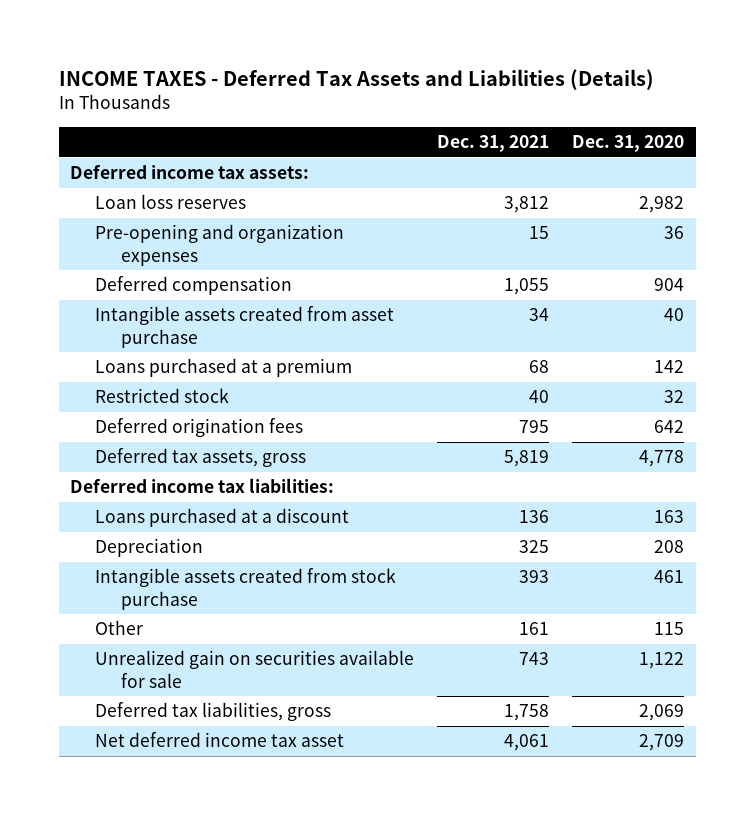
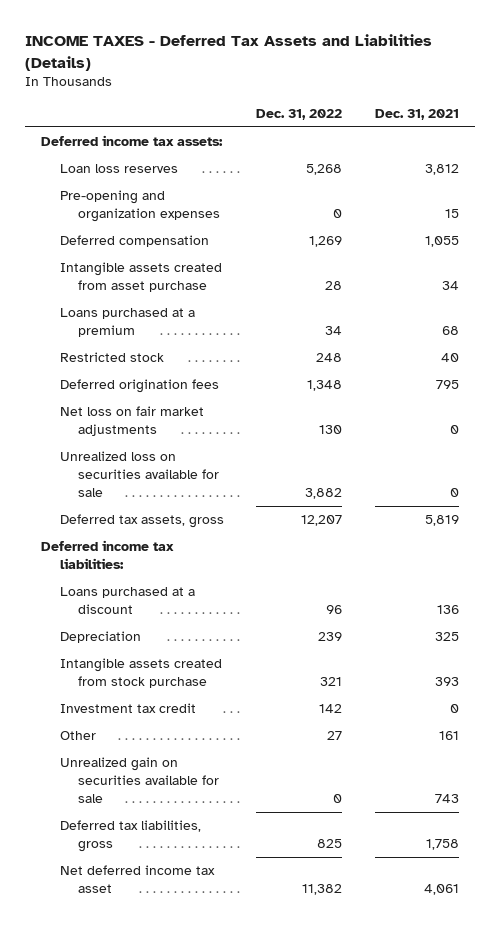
- | Dec. 31, 2021 | Dec. 31, 2020
+ | Dec. 31, 2022 | Dec. 31, 2021
+ Net loss on fair market adjustments | 130 | 0
+ Unrealized loss on securities available for sale | 3,882 | 0
+ Investment tax credit | 142 | 0

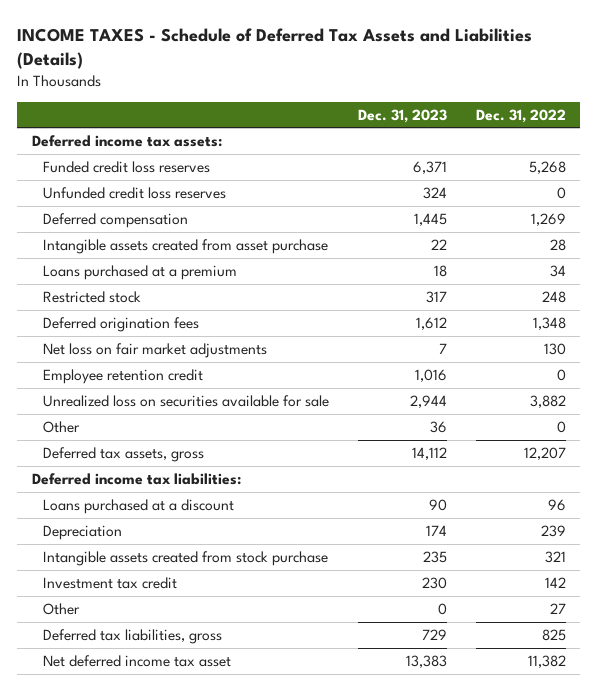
- INCOME TAXES - Deferred Tax Assets and Liabilities (Details)
+ INCOME TAXES - Schedule of Deferred Tax Assets and Liabilities (Details)
- | Dec. 31, 2022 | Dec. 31, 2021
+ | Dec. 31, 2023 | Dec. 31, 2022
- Loan loss reserves | 5,268 | 3,812
- Pre-opening and organization expenses | 0 | 15
+ Funded credit loss reserves | 6,371 | 5,268
+ Unfunded credit loss reserves | 324 | 0
+ Employee retention credit | 1,016 | 0
+ Other | 36 | 0
- Unrealized gain on securities available for sale | 0 | 743

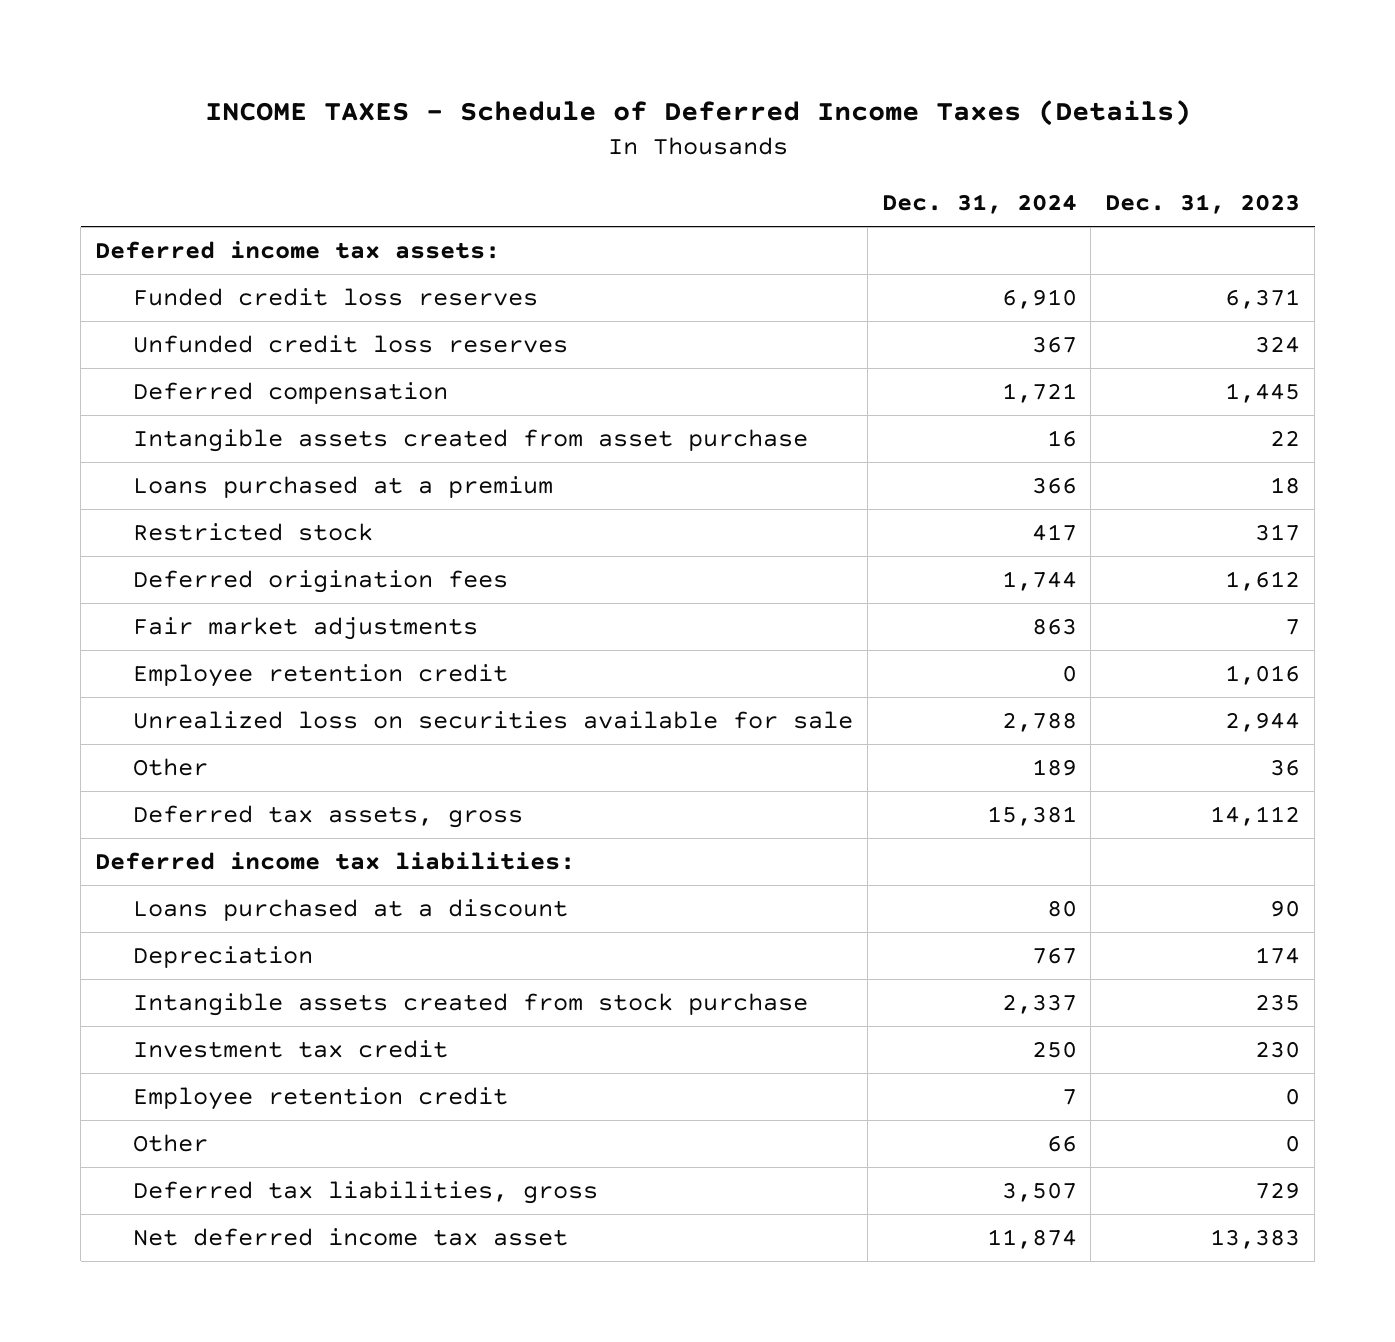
- INCOME TAXES - Schedule of Deferred Tax Assets and Liabilities (Details)
+ INCOME TAXES - Schedule of Deferred Income Taxes (Details)
- | Dec. 31, 2023 | Dec. 31, 2022
+ | Dec. 31, 2024 | Dec. 31, 2023
- Net loss on fair market adjustments | 7 | 130
+ Fair market adjustments | 863 | 7
+ Employee retention credit | 7 | 0

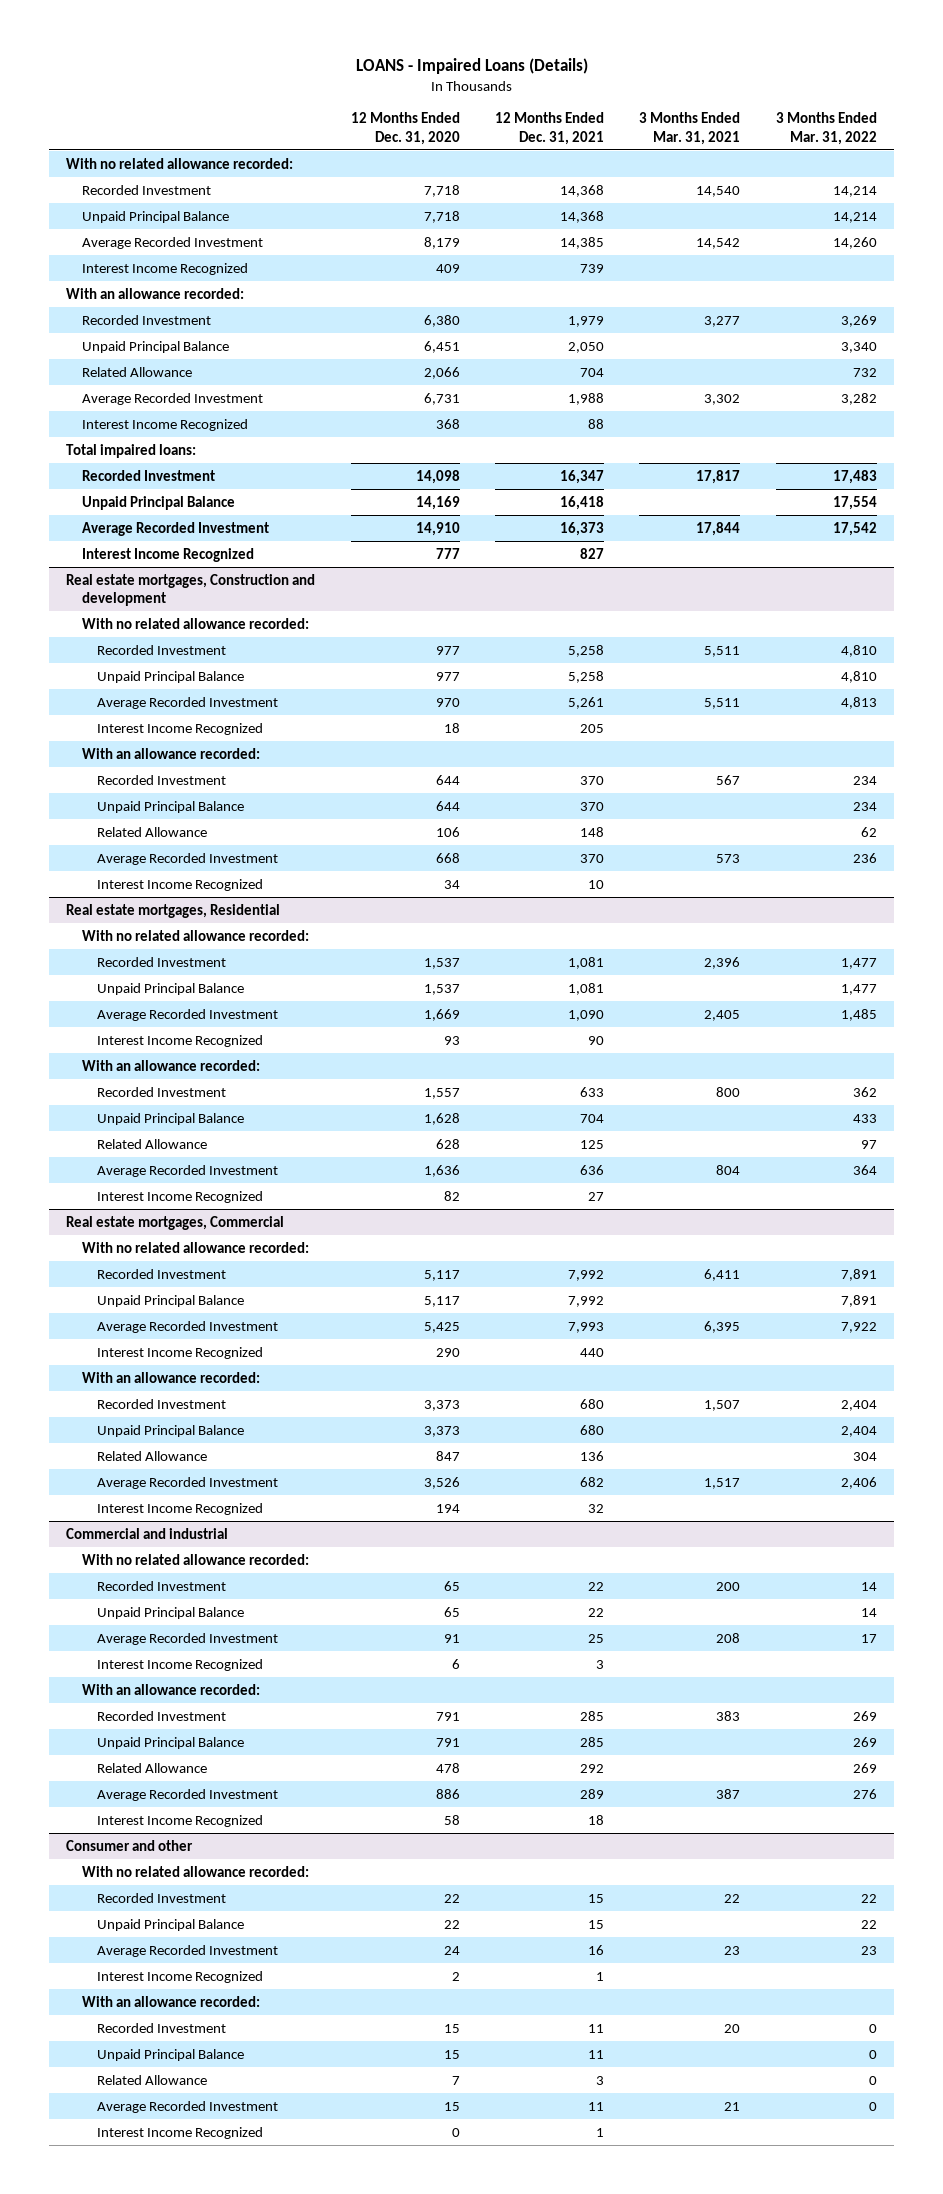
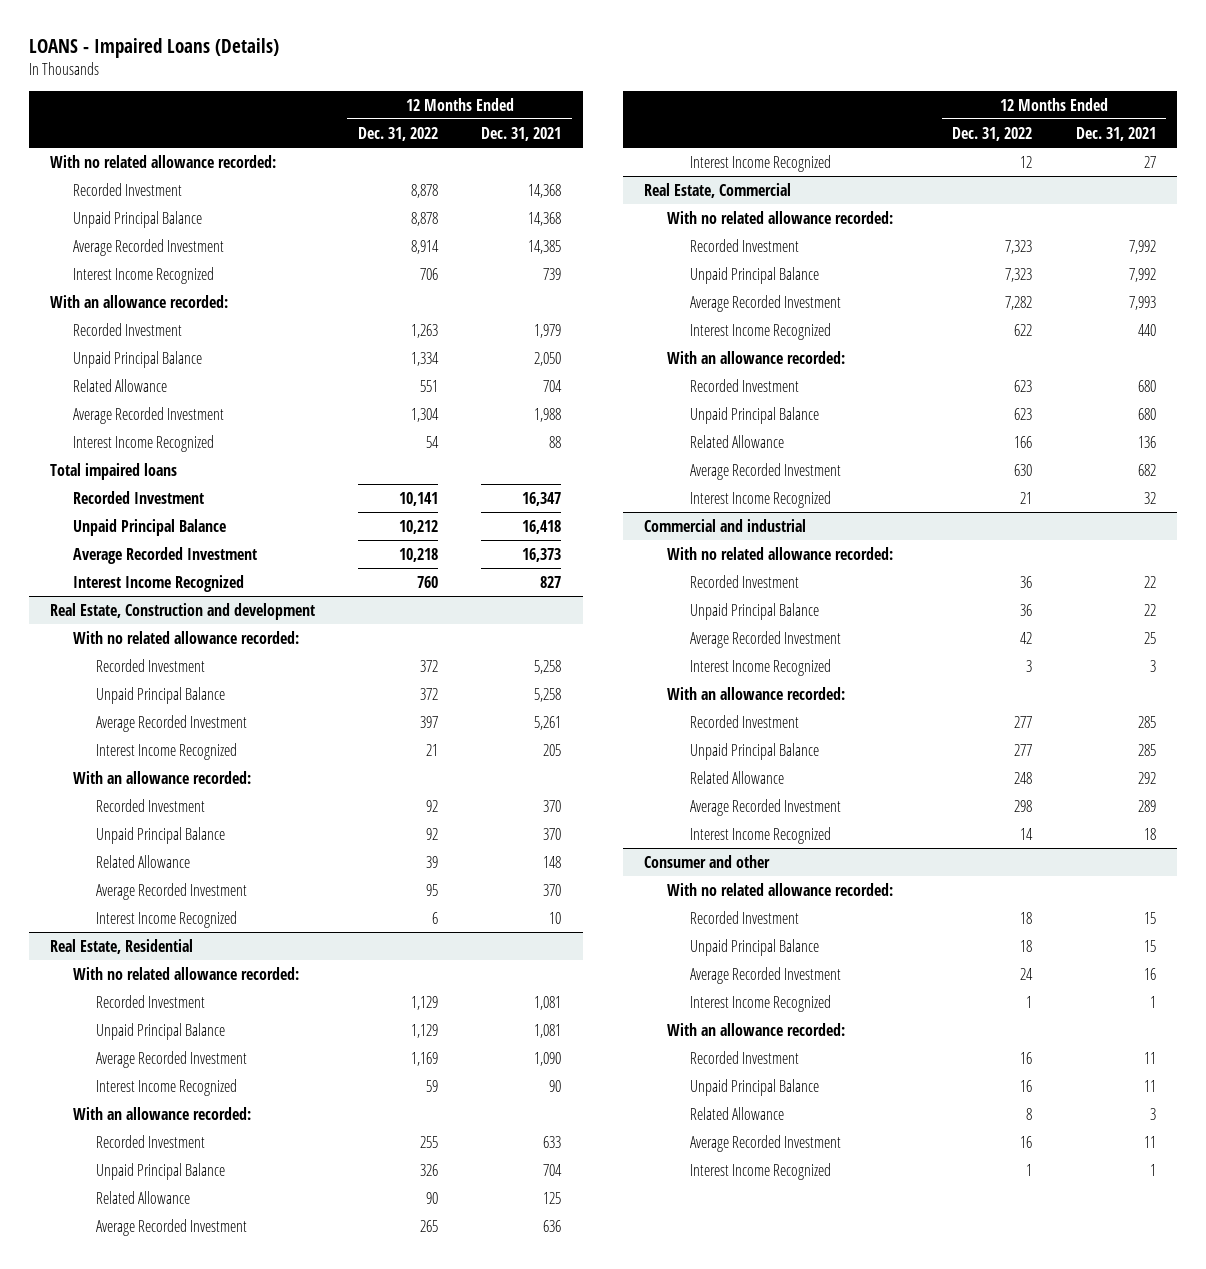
- | 12 Months Ended Dec. 31, 2020 | 12 Months Ended Dec. 31, 2021 | 3 Months Ended Mar. 31, 2021 | 3 Months Ended Mar. 31, 2022
+ | 12 Months Ended Dec. 31, 2022 | 12 Months Ended Dec. 31, 2021
- Total impaired loans:
+ Total impaired loans
- Real estate mortgages, Construction and development
+ Real Estate, Construction and development
- Real estate mortgages, Residential
+ Real Estate, Residential
- Real estate mortgages, Commercial
+ Real Estate, Commercial

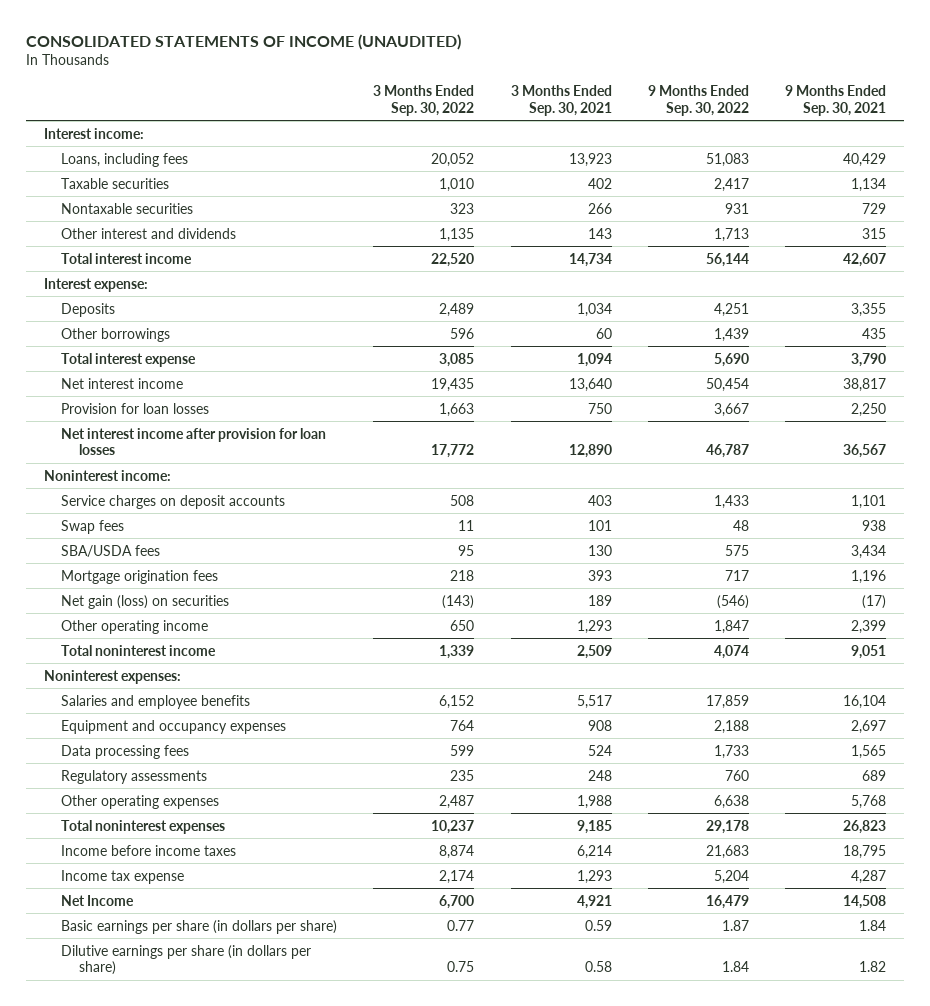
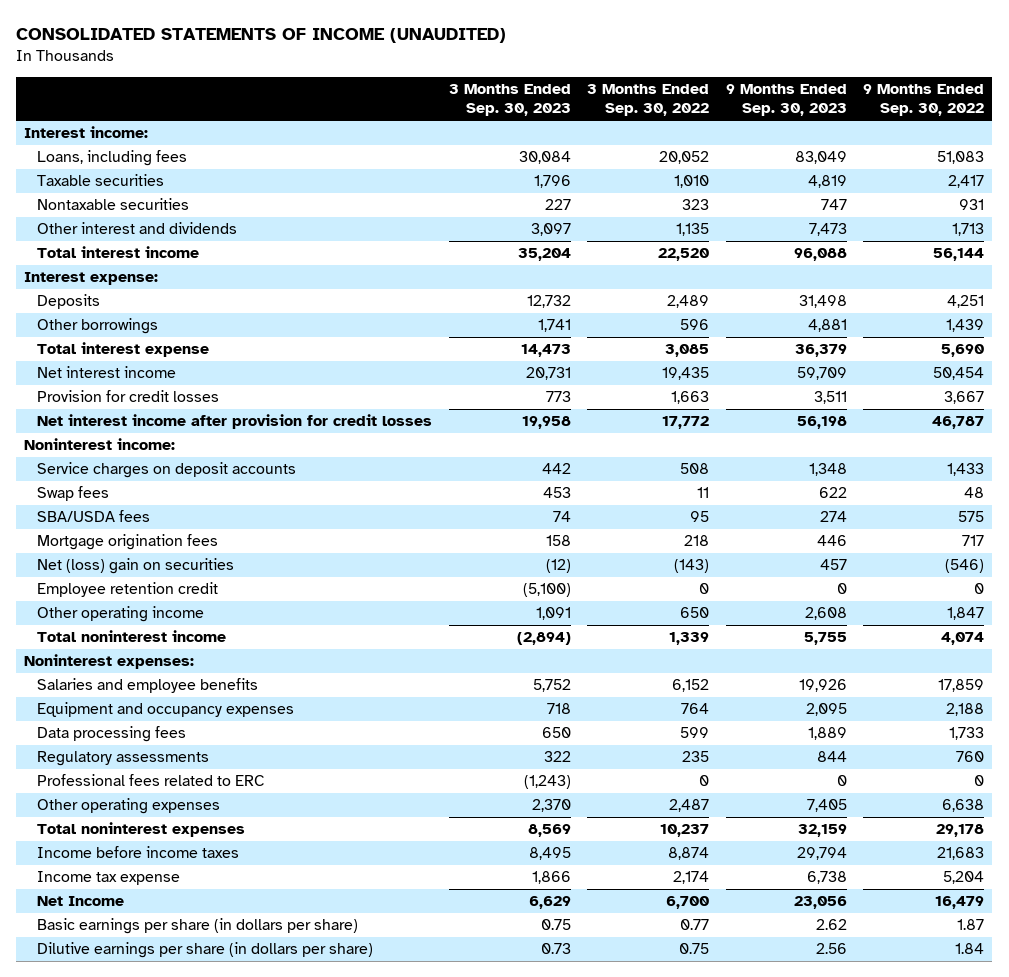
- | 3 Months Ended Sep. 30, 2022 | 3 Months Ended Sep. 30, 2021 | 9 Months Ended Sep. 30, 2022 | 9 Months Ended Sep. 30, 2021
+ | 3 Months Ended Sep. 30, 2023 | 3 Months Ended Sep. 30, 2022 | 9 Months Ended Sep. 30, 2023 | 9 Months Ended Sep. 30, 2022
- Provision for loan losses | 1,663 | 750 | 3,667 | 2,250
- Net interest income after provision for loan losses | 17,772 | 12,890 | 46,787 | 36,567
+ Provision for credit losses | 773 | 1,663 | 3,511 | 3,667
+ Net interest income after provision for credit losses | 19,958 | 17,772 | 56,198 | 46,787
- Net gain (loss) on securities | (143) | 189 | (546) | (17)
+ Net (loss) gain on securities | (12) | (143) | 457 | (546)
+ Employee retention credit | (5,100) | 0 | 0 | 0
+ Professional fees related to ERC | (1,243) | 0 | 0 | 0

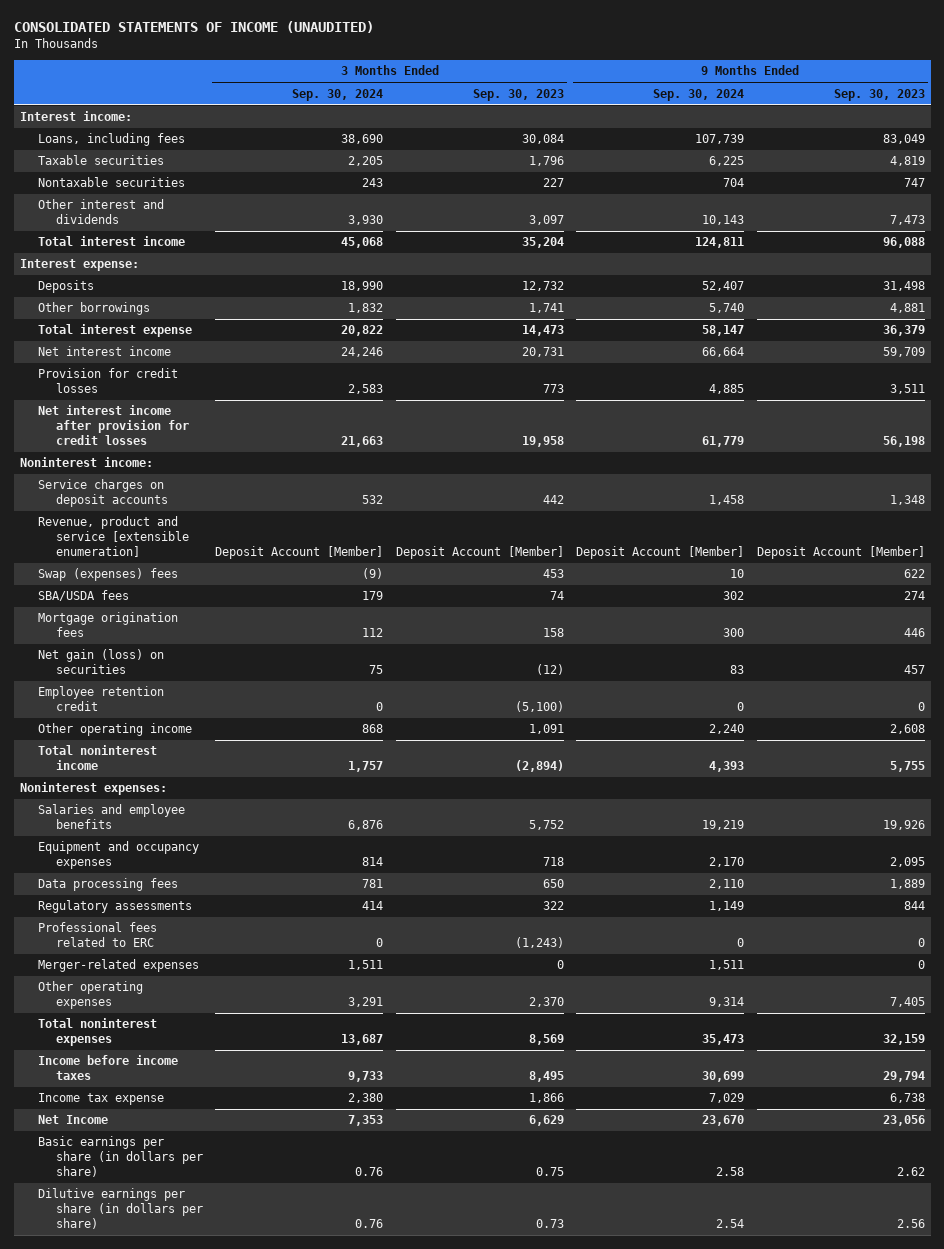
- | 3 Months Ended Sep. 30, 2023 | 3 Months Ended Sep. 30, 2022 | 9 Months Ended Sep. 30, 2023 | 9 Months Ended Sep. 30, 2022
+ | 3 Months Ended Sep. 30, 2024 | 3 Months Ended Sep. 30, 2023 | 9 Months Ended Sep. 30, 2024 | 9 Months Ended Sep. 30, 2023
- Swap fees | 453 | 11 | 622 | 48
+ Revenue, product and service [extensible enumeration] | Deposit Account [Member] | Deposit Account [Member] | Deposit Account [Member] | Deposit Account [Member]
+ Swap (expenses) fees | (9) | 453 | 10 | 622
- Net (loss) gain on securities | (12) | (143) | 457 | (546)
+ Net gain (loss) on securities | 75 | (12) | 83 | 457
+ Merger-related expenses | 1,511 | 0 | 1,511 | 0

